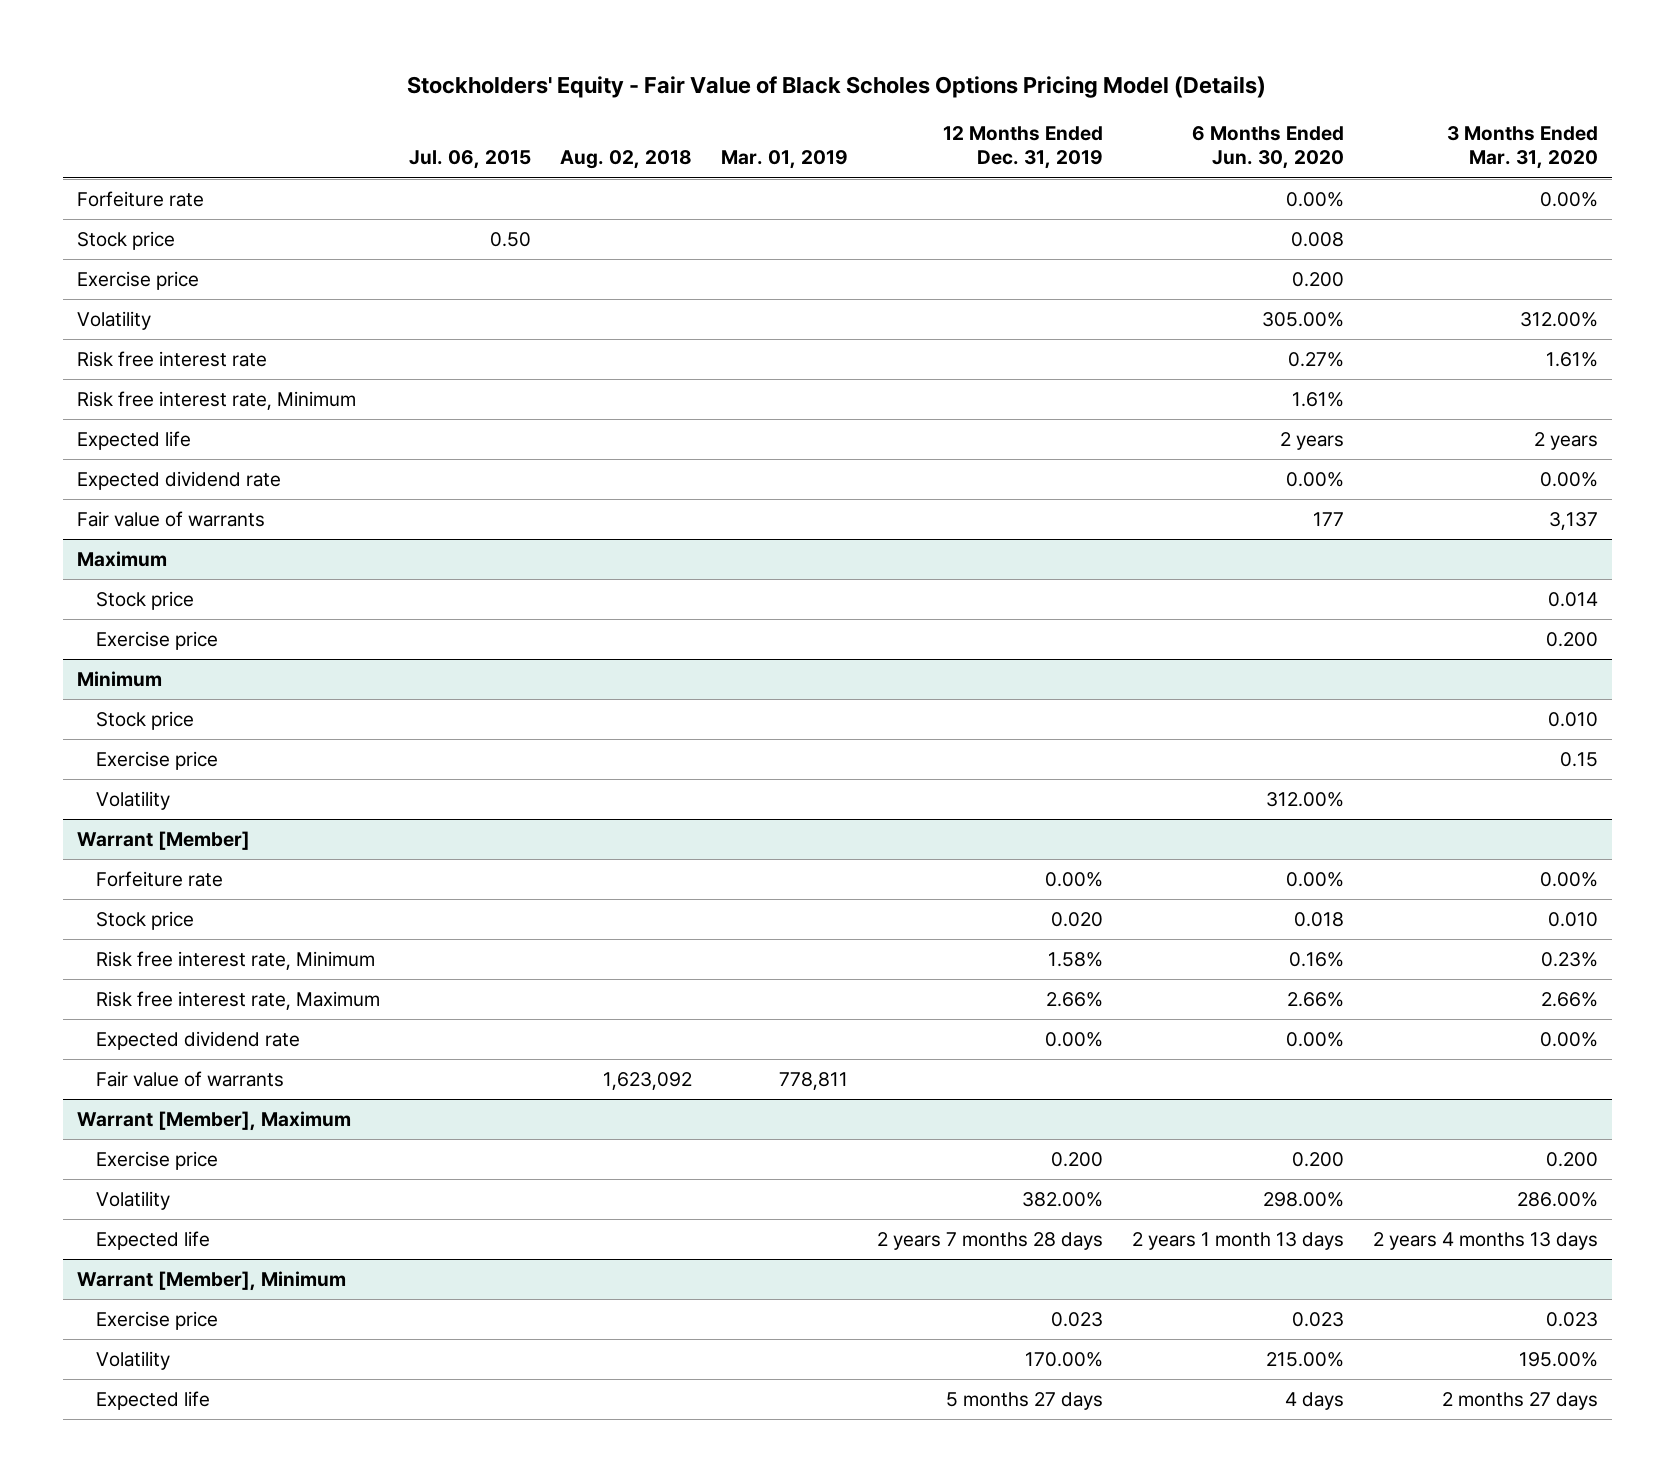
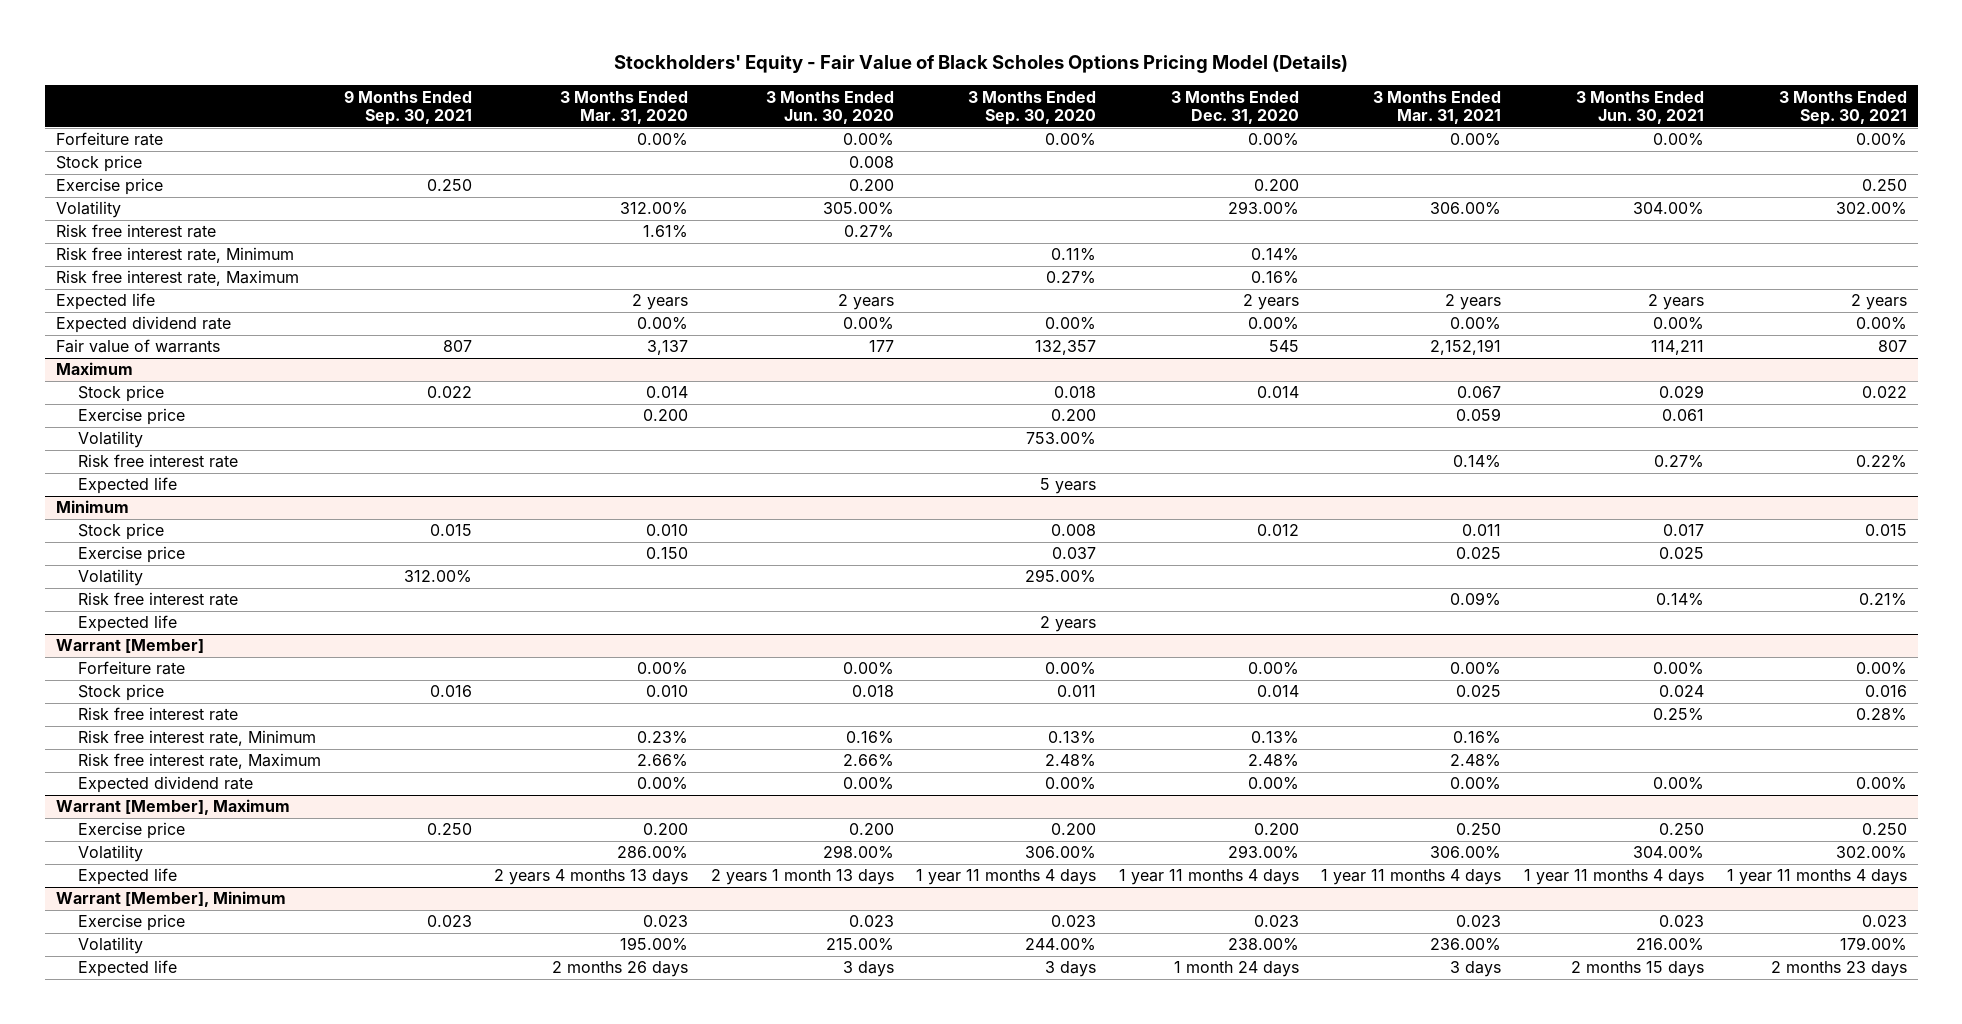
- | Jul. 06, 2015 | Aug. 02, 2018 | Mar. 01, 2019 | 12 Months Ended Dec. 31, 2019 | 6 Months Ended Jun. 30, 2020 | 3 Months Ended Mar. 31, 2020
+ | 9 Months Ended Sep. 30, 2021 | 3 Months Ended Mar. 31, 2020 | 3 Months Ended Jun. 30, 2020 | 3 Months Ended Sep. 30, 2020 | 3 Months Ended Dec. 31, 2020 | 3 Months Ended Mar. 31, 2021 | 3 Months Ended Jun. 30, 2021 | 3 Months Ended Sep. 30, 2021
+ Risk free interest rate, Maximum | | | | 0.27% | 0.16% | | |
@ Maximum
+ Volatility | | | | 753.00% | | | |
+ Risk free interest rate | | | | | | 0.14% | 0.27% | 0.22%
+ Expected life | | | | 5 years | | | |
@ Minimum
- Exercise price | | | | | | 0.15
+ Exercise price | | 0.150 | | 0.037 | | 0.025 | 0.025 |
+ Risk free interest rate | | | | | | 0.09% | 0.14% | 0.21%
+ Expected life | | | | 2 years | | | |
@ Warrant [Member]
+ Risk free interest rate | | | | | | | 0.25% | 0.28%
- Fair value of warrants | | 1,623,092 | 778,811 | | |
@ Warrant [Member], Minimum
- Expected life | | | | 5 months 27 days | 4 days | 2 months 27 days
+ Expected life | | 2 months 26 days | 3 days | 3 days | 1 month 24 days | 3 days | 2 months 15 days | 2 months 23 days

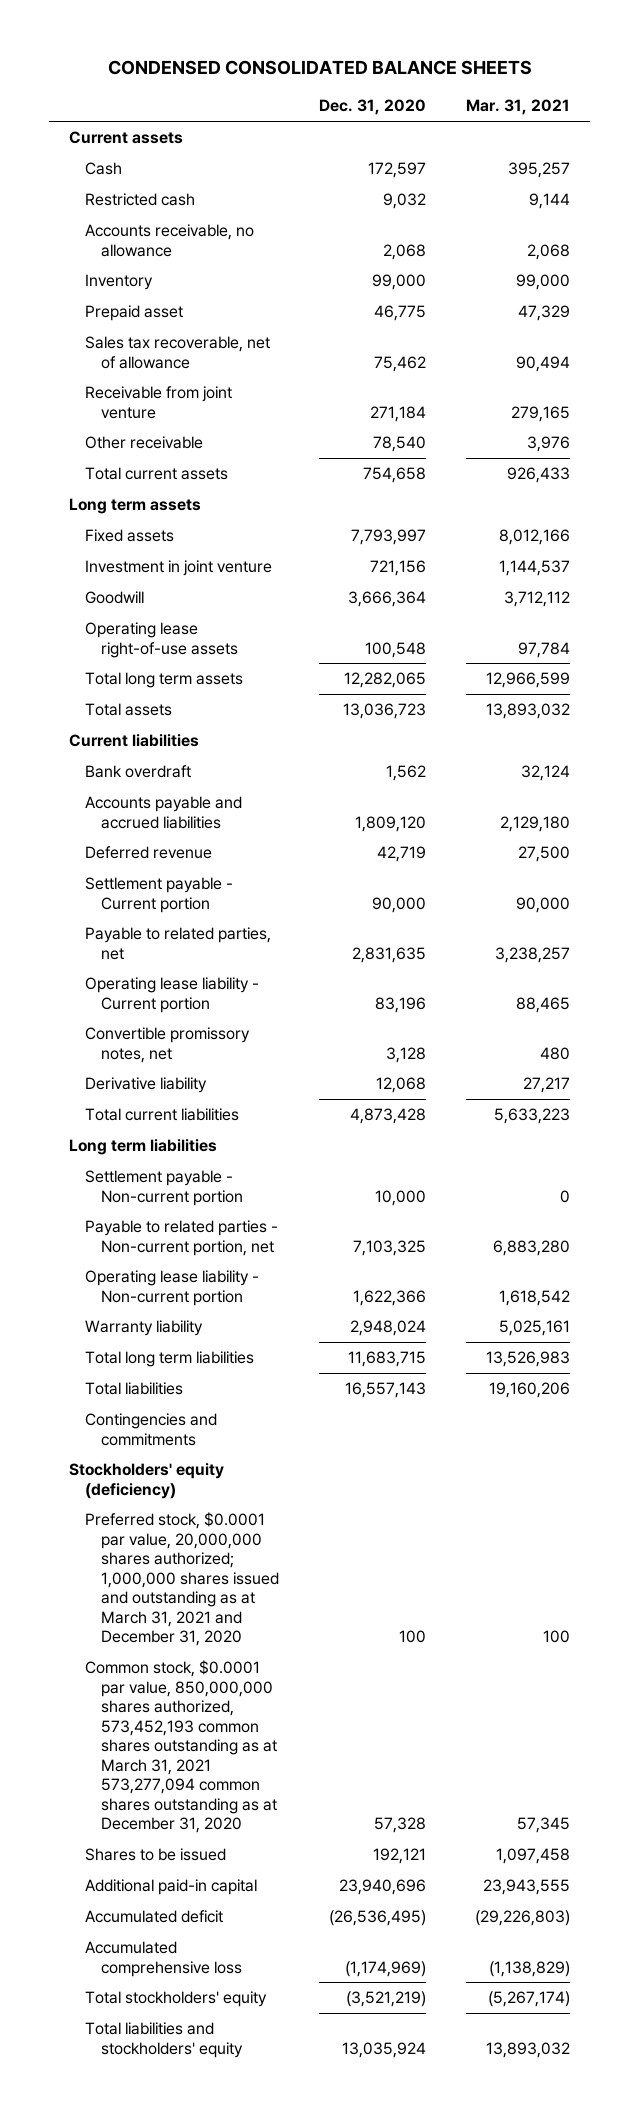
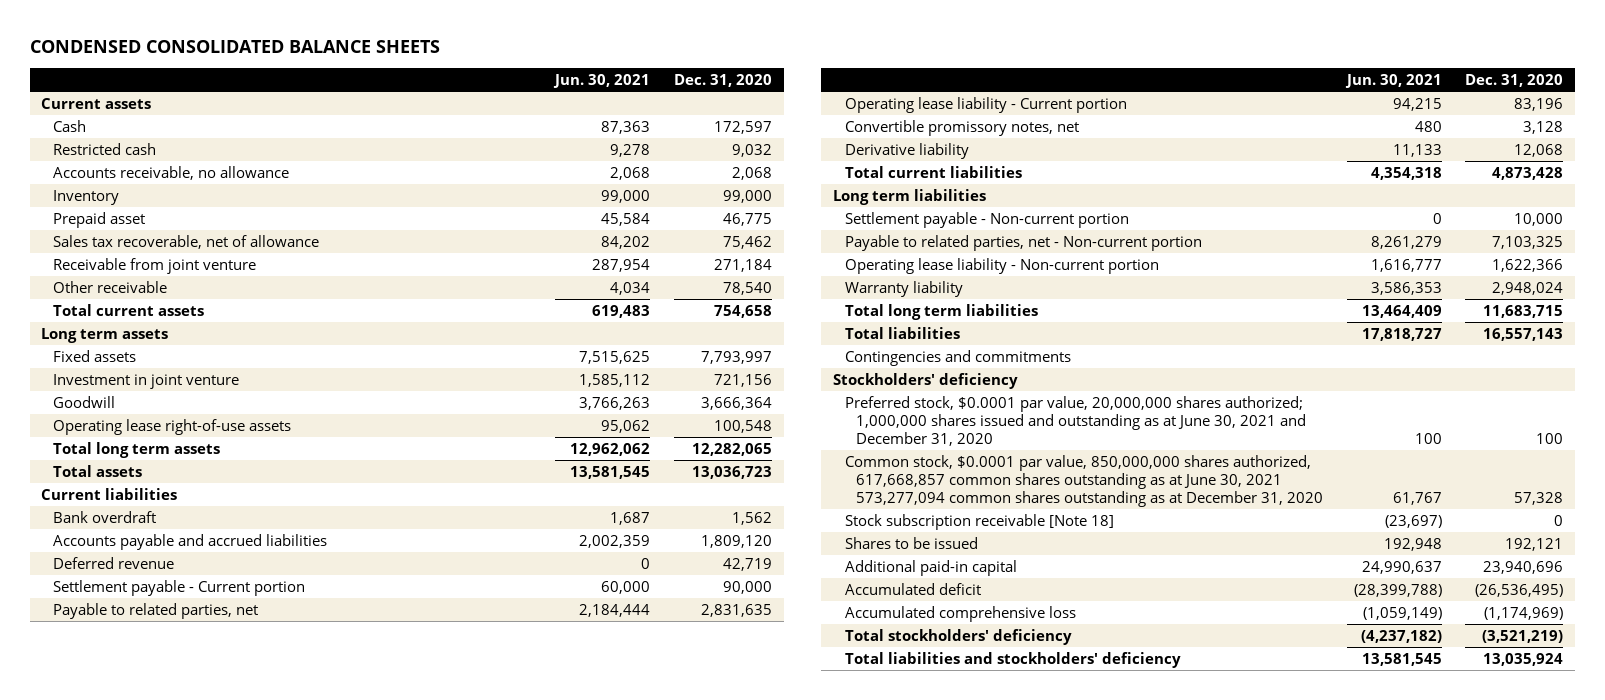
- | Dec. 31, 2020 | Mar. 31, 2021
+ | Jun. 30, 2021 | Dec. 31, 2020
- Payable to related parties - Non-current portion, net | 7,103,325 | 6,883,280
+ Payable to related parties, net - Non-current portion | 8,261,279 | 7,103,325
- Stockholders' equity (deficiency)
- Preferred stock, $0.0001 par value, 20,000,000 shares authorized; 1,000,000 shares issued and outstanding as at March 31, 2021 and December 31, 2020 | 100 | 100
- Common stock, $0.0001 par value, 850,000,000 shares authorized, 573,452,193 common shares outstanding as at March 31, 2021 573,277,094 common shares outstanding as at December 31, 2020 | 57,328 | 57,345
+ Stockholders' deficiency
+ Preferred stock, $0.0001 par value, 20,000,000 shares authorized; 1,000,000 shares issued and outstanding as at June 30, 2021 and December 31, 2020 | 100 | 100
+ Common stock, $0.0001 par value, 850,000,000 shares authorized, 617,668,857 common shares outstanding as at June 30, 2021 573,277,094 common shares outstanding as at December 31, 2020 | 61,767 | 57,328
+ Stock subscription receivable [Note 18] | (23,697) | 0
- Total stockholders' equity | (3,521,219) | (5,267,174)
- Total liabilities and stockholders' equity | 13,035,924 | 13,893,032
+ Total stockholders' deficiency | (4,237,182) | (3,521,219)
+ Total liabilities and stockholders' deficiency | 13,581,545 | 13,035,924

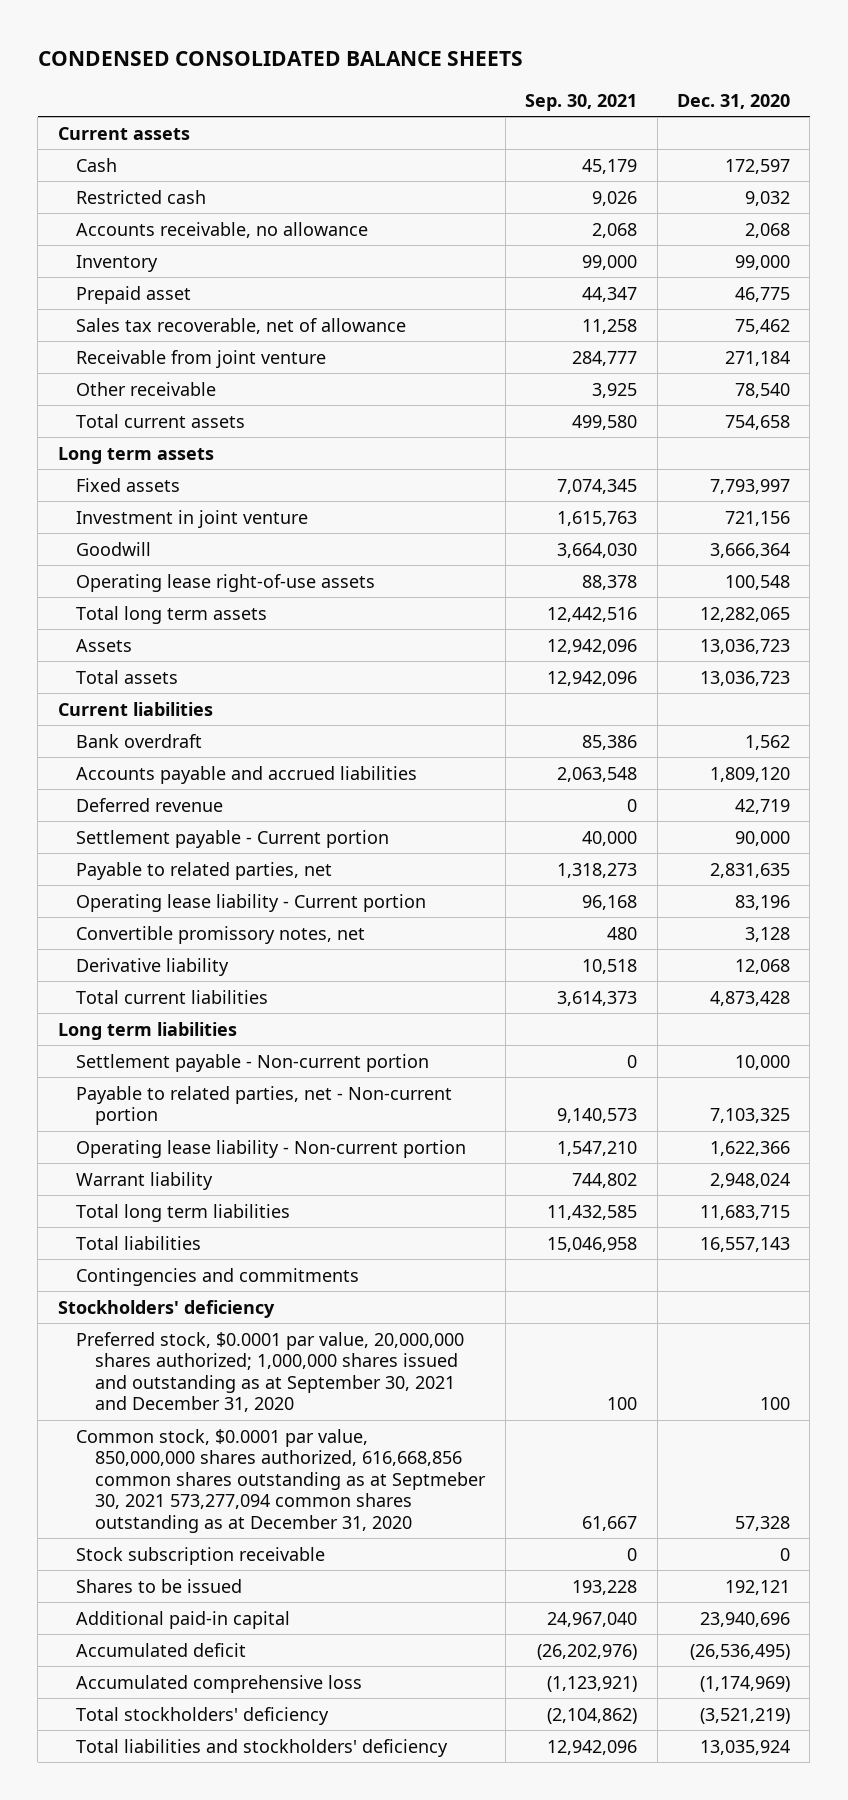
- | Jun. 30, 2021 | Dec. 31, 2020
+ | Sep. 30, 2021 | Dec. 31, 2020
+ Assets | 12,942,096 | 13,036,723
- Warranty liability | 3,586,353 | 2,948,024
+ Warrant liability | 744,802 | 2,948,024
- Preferred stock, $0.0001 par value, 20,000,000 shares authorized; 1,000,000 shares issued and outstanding as at June 30, 2021 and December 31, 2020 | 100 | 100
- Common stock, $0.0001 par value, 850,000,000 shares authorized, 617,668,857 common shares outstanding as at June 30, 2021 573,277,094 common shares outstanding as at December 31, 2020 | 61,767 | 57,328
- Stock subscription receivable [Note 18] | (23,697) | 0
+ Preferred stock, $0.0001 par value, 20,000,000 shares authorized; 1,000,000 shares issued and outstanding as at September 30, 2021 and December 31, 2020 | 100 | 100
+ Common stock, $0.0001 par value, 850,000,000 shares authorized, 616,668,856 common shares outstanding as at Septmeber 30, 2021 573,277,094 common shares outstanding as at December 31, 2020 | 61,667 | 57,328
+ Stock subscription receivable | 0 | 0

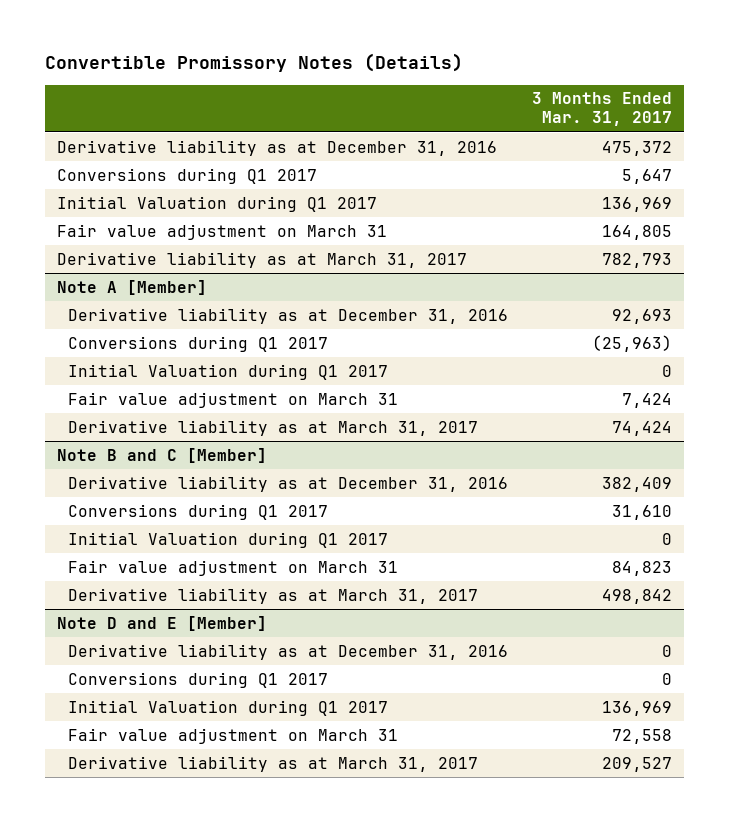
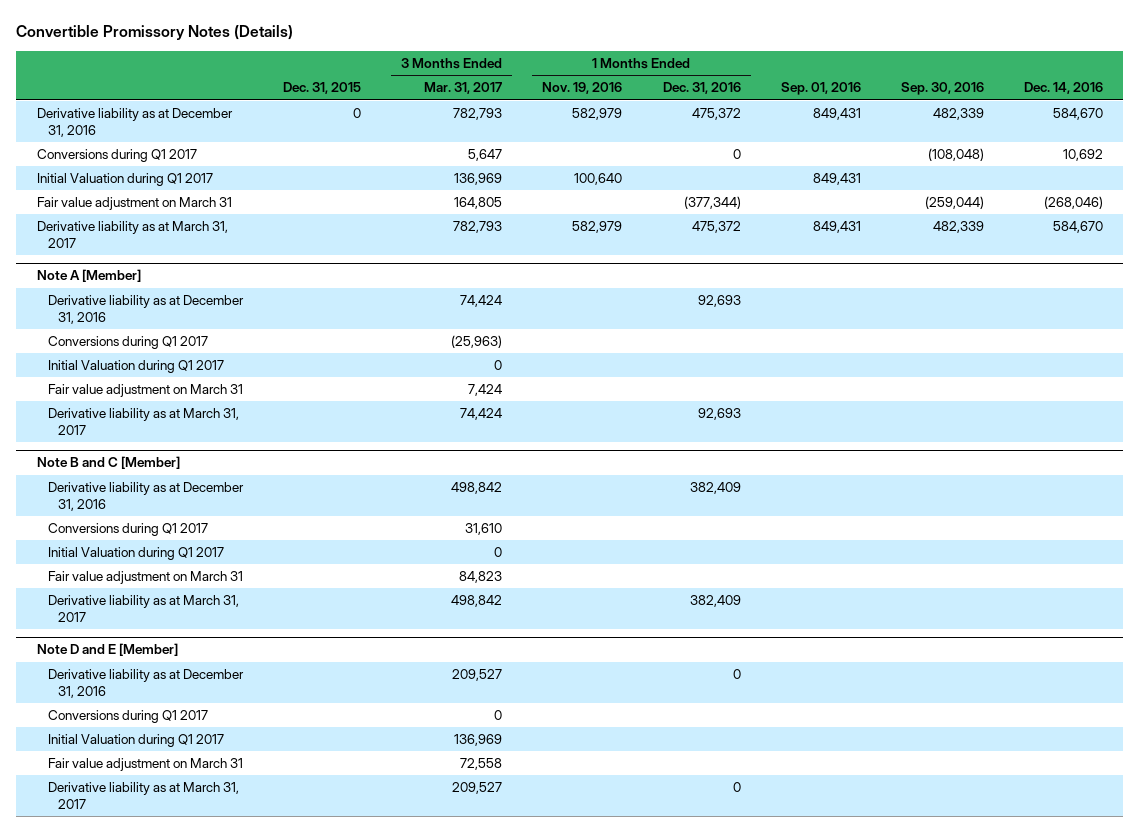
- | 3 Months Ended Mar. 31, 2017
+ | Dec. 31, 2015 | 3 Months Ended Mar. 31, 2017 | 1 Months Ended Nov. 19, 2016 | 1 Months Ended Dec. 31, 2016 | Sep. 01, 2016 | Sep. 30, 2016 | Dec. 14, 2016
- Derivative liability as at December 31, 2016 | 475,372
+ Derivative liability as at December 31, 2016 | 0 | 782,793 | 582,979 | 475,372 | 849,431 | 482,339 | 584,670
@ Note A [Member]
- Derivative liability as at December 31, 2016 | 92,693
+ Derivative liability as at December 31, 2016 | | 74,424 | | 92,693 | | |
@ Note B and C [Member]
- Derivative liability as at December 31, 2016 | 382,409
+ Derivative liability as at December 31, 2016 | | 498,842 | | 382,409 | | |
@ Note D and E [Member]
- Derivative liability as at December 31, 2016 | 0
+ Derivative liability as at December 31, 2016 | | 209,527 | | 0 | | |

